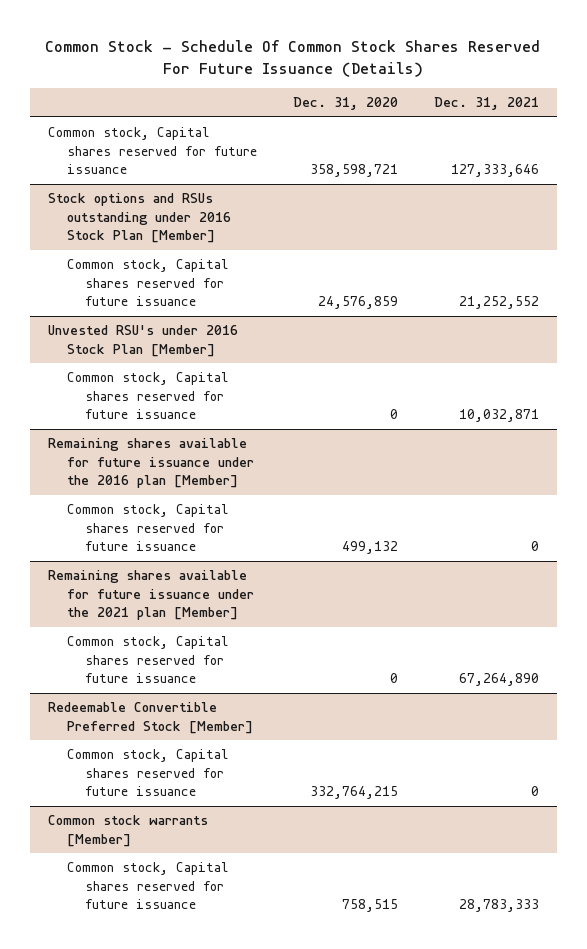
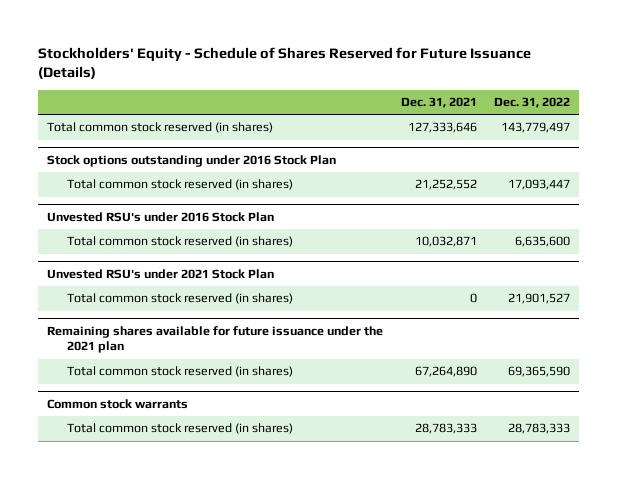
- Common Stock - Schedule Of Common Stock Shares Reserved For Future Issuance (Details)
+ Stockholders' Equity - Schedule of Shares Reserved for Future Issuance (Details)
- | Dec. 31, 2020 | Dec. 31, 2021
+ | Dec. 31, 2021 | Dec. 31, 2022
- Common stock, Capital shares reserved for future issuance | 358,598,721 | 127,333,646
- Stock options and RSUs outstanding under 2016 Stock Plan [Member]
- Common stock, Capital shares reserved for future issuance | 24,576,859 | 21,252,552
- Unvested RSU's under 2016 Stock Plan [Member]
- Common stock, Capital shares reserved for future issuance | 0 | 10,032,871
- Remaining shares available for future issuance under the 2016 plan [Member]
- Common stock, Capital shares reserved for future issuance | 499,132 | 0
- Remaining shares available for future issuance under the 2021 plan [Member]
- Common stock, Capital shares reserved for future issuance | 0 | 67,264,890
- Redeemable Convertible Preferred Stock [Member]
- Common stock, Capital shares reserved for future issuance | 332,764,215 | 0
- Common stock warrants [Member]
- Common stock, Capital shares reserved for future issuance | 758,515 | 28,783,333
+ Total common stock reserved (in shares) | 127,333,646 | 143,779,497
+ Stock options outstanding under 2016 Stock Plan
+ Total common stock reserved (in shares) | 21,252,552 | 17,093,447
+ Unvested RSU's under 2016 Stock Plan
+ Total common stock reserved (in shares) | 10,032,871 | 6,635,600
+ Unvested RSU's under 2021 Stock Plan
+ Total common stock reserved (in shares) | 0 | 21,901,527
+ Remaining shares available for future issuance under the 2021 plan
+ Total common stock reserved (in shares) | 67,264,890 | 69,365,590
+ Common stock warrants
+ Total common stock reserved (in shares) | 28,783,333 | 28,783,333

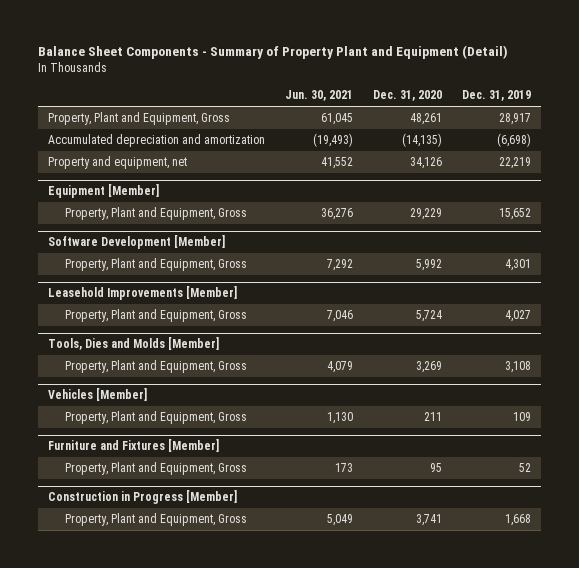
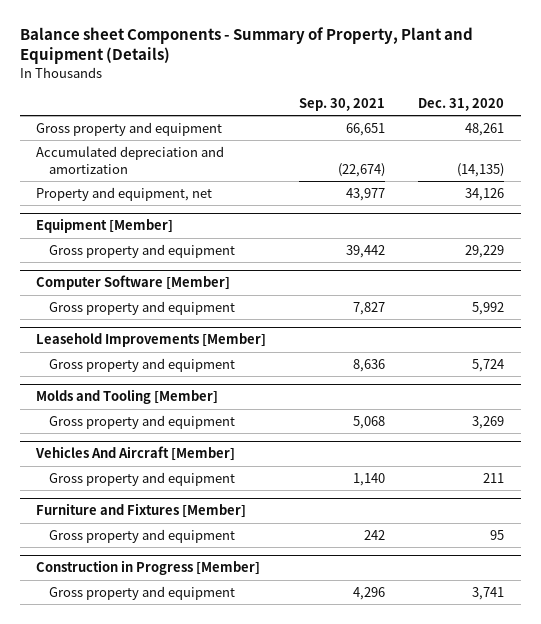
- Balance Sheet Components - Summary of Property Plant and Equipment (Detail)
+ Balance sheet Components - Summary of Property, Plant and Equipment (Details)
- | Jun. 30, 2021 | Dec. 31, 2020 | Dec. 31, 2019
+ | Sep. 30, 2021 | Dec. 31, 2020
- Property, Plant and Equipment, Gross | 61,045 | 48,261 | 28,917
+ Gross property and equipment | 66,651 | 48,261
@ Equipment [Member]
- Property, Plant and Equipment, Gross | 36,276 | 29,229 | 15,652
- Software Development [Member]
- Property, Plant and Equipment, Gross | 7,292 | 5,992 | 4,301
@ Equipment [Member]
+ Gross property and equipment | 39,442 | 29,229
+ Computer Software [Member]
+ Gross property and equipment | 7,827 | 5,992
@ Leasehold Improvements [Member]
- Property, Plant and Equipment, Gross | 7,046 | 5,724 | 4,027
- Tools, Dies and Molds [Member]
- Property, Plant and Equipment, Gross | 4,079 | 3,269 | 3,108
- Vehicles [Member]
- Property, Plant and Equipment, Gross | 1,130 | 211 | 109
@ Leasehold Improvements [Member]
+ Gross property and equipment | 8,636 | 5,724
+ Molds and Tooling [Member]
+ Gross property and equipment | 5,068 | 3,269
+ Vehicles And Aircraft [Member]
+ Gross property and equipment | 1,140 | 211
@ Furniture and Fixtures [Member]
- Property, Plant and Equipment, Gross | 173 | 95 | 52
+ Gross property and equipment | 242 | 95
@ Construction in Progress [Member]
- Property, Plant and Equipment, Gross | 5,049 | 3,741 | 1,668
+ Gross property and equipment | 4,296 | 3,741

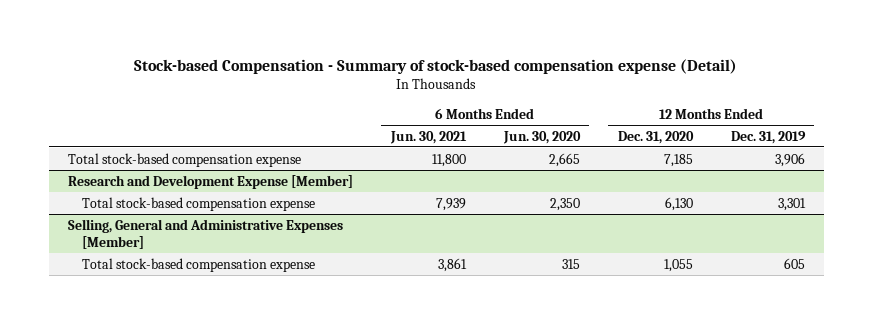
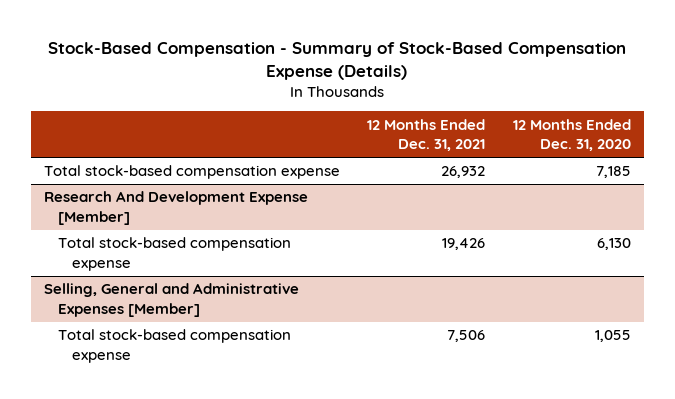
- Stock-based Compensation - Summary of stock-based compensation expense (Detail)
+ Stock-Based Compensation - Summary of Stock-Based Compensation Expense (Details)
- | 6 Months Ended Jun. 30, 2021 | 6 Months Ended Jun. 30, 2020 | 12 Months Ended Dec. 31, 2020 | 12 Months Ended Dec. 31, 2019
+ | 12 Months Ended Dec. 31, 2021 | 12 Months Ended Dec. 31, 2020
- Research and Development Expense [Member]
+ Research And Development Expense [Member]

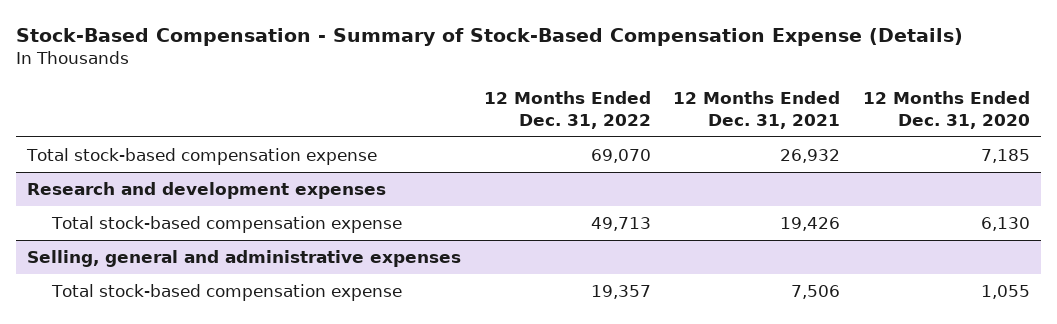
- | 12 Months Ended Dec. 31, 2021 | 12 Months Ended Dec. 31, 2020
+ | 12 Months Ended Dec. 31, 2022 | 12 Months Ended Dec. 31, 2021 | 12 Months Ended Dec. 31, 2020
- Research And Development Expense [Member]
+ Research and development expenses
- Selling, General and Administrative Expenses [Member]
+ Selling, general and administrative expenses

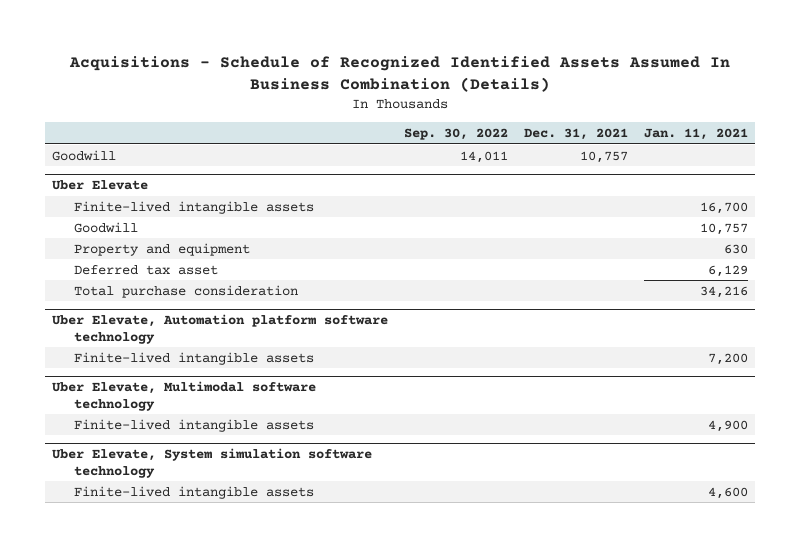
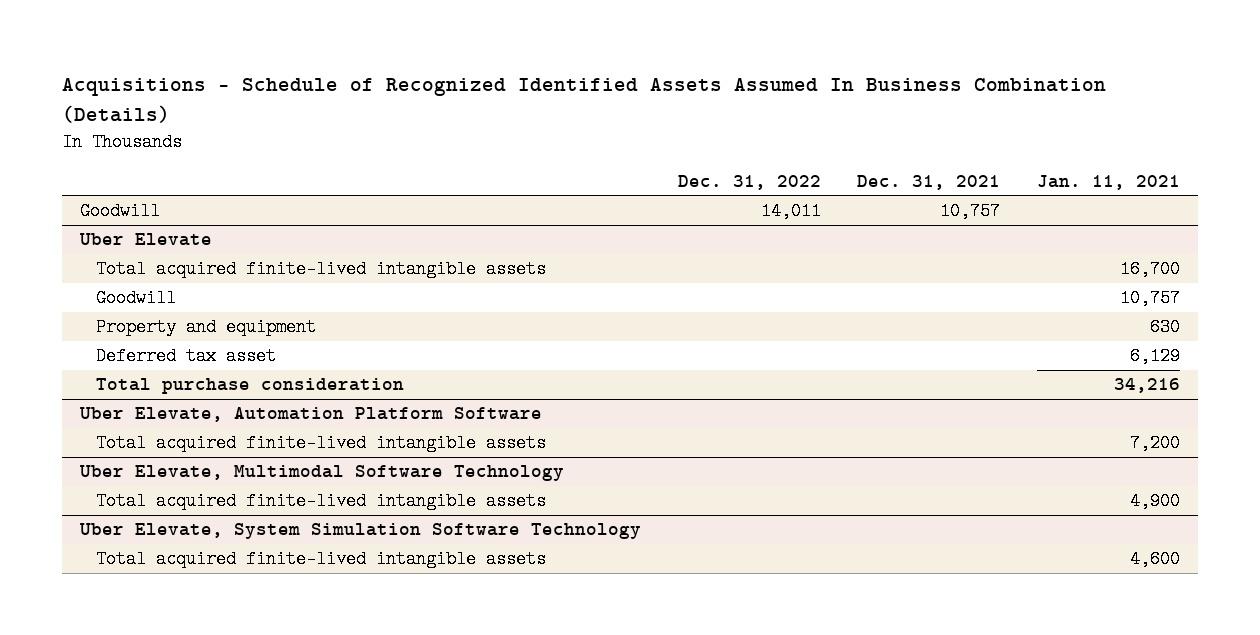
- | Sep. 30, 2022 | Dec. 31, 2021 | Jan. 11, 2021
+ | Dec. 31, 2022 | Dec. 31, 2021 | Jan. 11, 2021
@ Uber Elevate
- Finite-lived intangible assets | | | 16,700
+ Total acquired finite-lived intangible assets | | | 16,700
- Uber Elevate, Automation platform software technology
- Finite-lived intangible assets | | | 7,200
- Uber Elevate, Multimodal software technology
- Finite-lived intangible assets | | | 4,900
- Uber Elevate, System simulation software technology
- Finite-lived intangible assets | | | 4,600
+ Uber Elevate, Automation Platform Software
+ Total acquired finite-lived intangible assets | | | 7,200
+ Uber Elevate, Multimodal Software Technology
+ Total acquired finite-lived intangible assets | | | 4,900
+ Uber Elevate, System Simulation Software Technology
+ Total acquired finite-lived intangible assets | | | 4,600

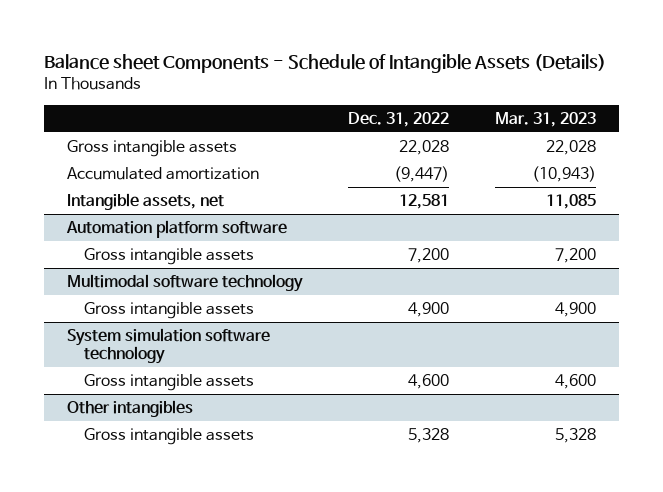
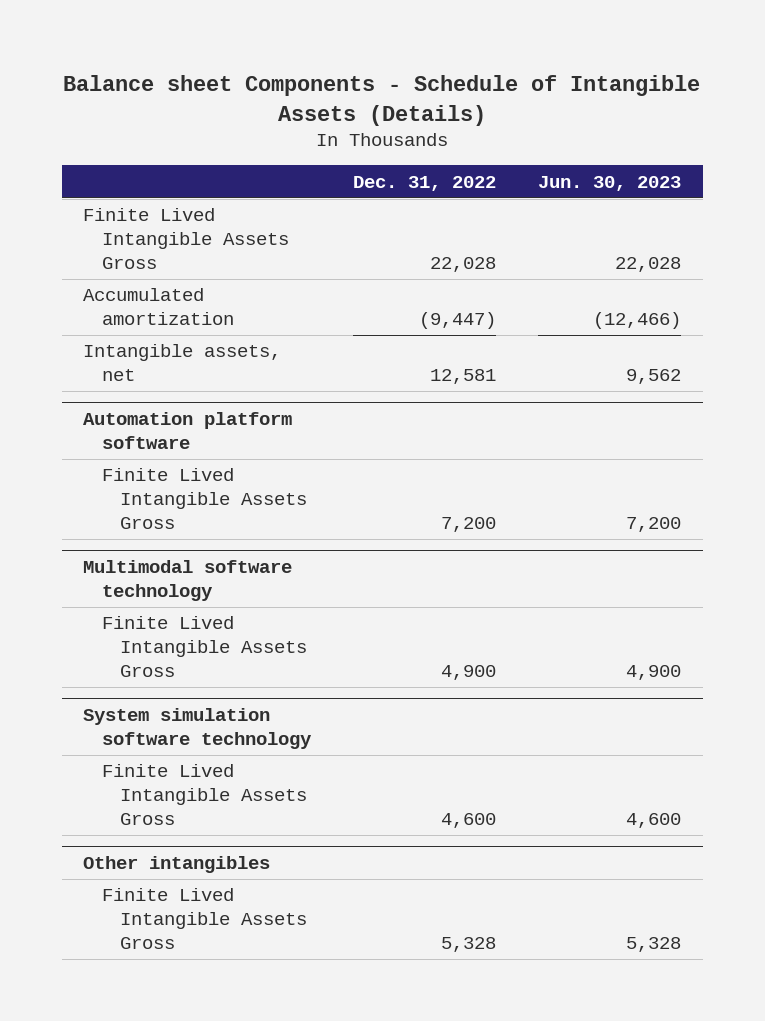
- | Dec. 31, 2022 | Mar. 31, 2023
+ | Dec. 31, 2022 | Jun. 30, 2023
- Gross intangible assets | 22,028 | 22,028
+ Finite Lived Intangible Assets Gross | 22,028 | 22,028
@ Automation platform software
- Gross intangible assets | 7,200 | 7,200
+ Finite Lived Intangible Assets Gross | 7,200 | 7,200
@ Multimodal software technology
- Gross intangible assets | 4,900 | 4,900
+ Finite Lived Intangible Assets Gross | 4,900 | 4,900
@ System simulation software technology
- Gross intangible assets | 4,600 | 4,600
+ Finite Lived Intangible Assets Gross | 4,600 | 4,600
@ Other intangibles
- Gross intangible assets | 5,328 | 5,328
+ Finite Lived Intangible Assets Gross | 5,328 | 5,328

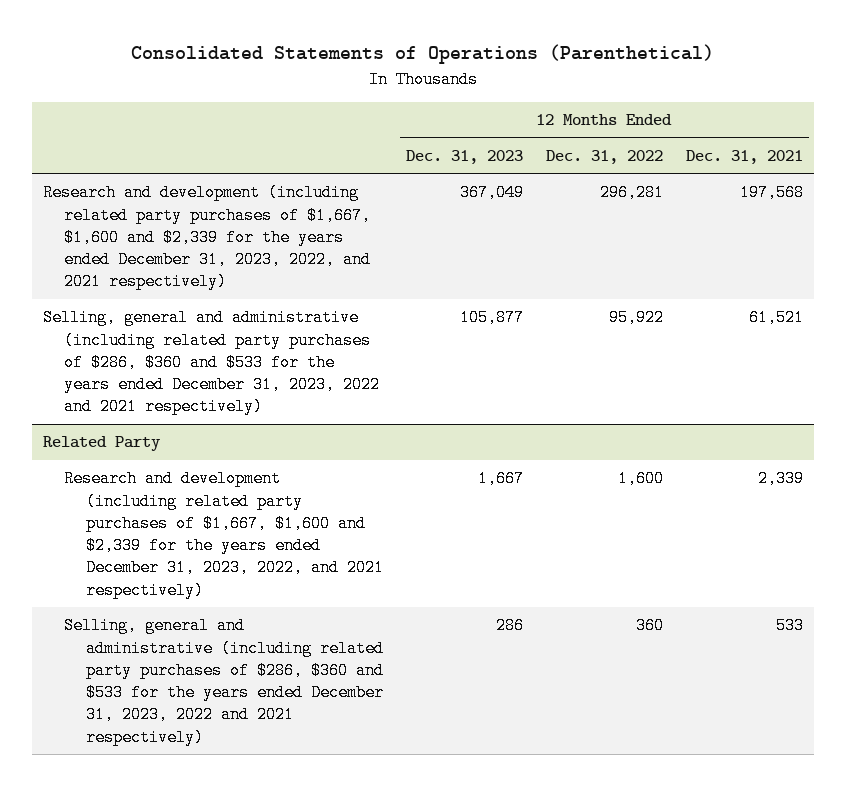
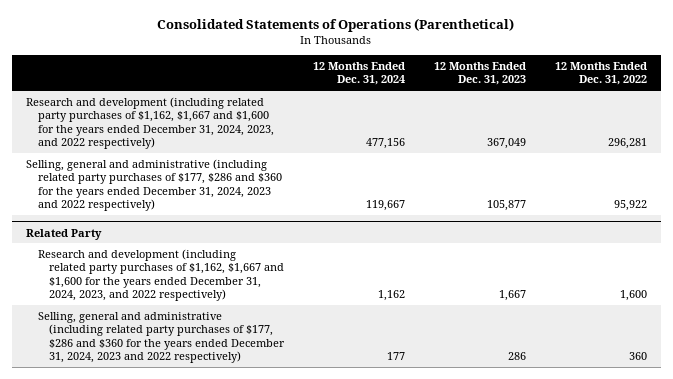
- | 12 Months Ended Dec. 31, 2023 | 12 Months Ended Dec. 31, 2022 | 12 Months Ended Dec. 31, 2021
+ | 12 Months Ended Dec. 31, 2024 | 12 Months Ended Dec. 31, 2023 | 12 Months Ended Dec. 31, 2022
- Research and development (including related party purchases of $1,667, $1,600 and $2,339 for the years ended December 31, 2023, 2022, and 2021 respectively) | 367,049 | 296,281 | 197,568
- Selling, general and administrative (including related party purchases of $286, $360 and $533 for the years ended December 31, 2023, 2022 and 2021 respectively) | 105,877 | 95,922 | 61,521
+ Research and development (including related party purchases of $1,162, $1,667 and $1,600 for the years ended December 31, 2024, 2023, and 2022 respectively) | 477,156 | 367,049 | 296,281
+ Selling, general and administrative (including related party purchases of $177, $286 and $360 for the years ended December 31, 2024, 2023 and 2022 respectively) | 119,667 | 105,877 | 95,922
@ Related Party
- Research and development (including related party purchases of $1,667, $1,600 and $2,339 for the years ended December 31, 2023, 2022, and 2021 respectively) | 1,667 | 1,600 | 2,339
- Selling, general and administrative (including related party purchases of $286, $360 and $533 for the years ended December 31, 2023, 2022 and 2021 respectively) | 286 | 360 | 533
+ Research and development (including related party purchases of $1,162, $1,667 and $1,600 for the years ended December 31, 2024, 2023, and 2022 respectively) | 1,162 | 1,667 | 1,600
+ Selling, general and administrative (including related party purchases of $177, $286 and $360 for the years ended December 31, 2024, 2023 and 2022 respectively) | 177 | 286 | 360

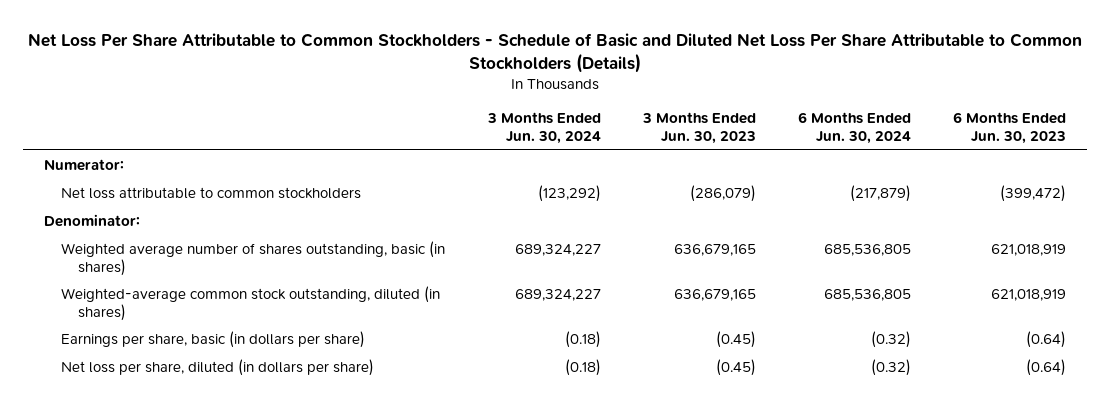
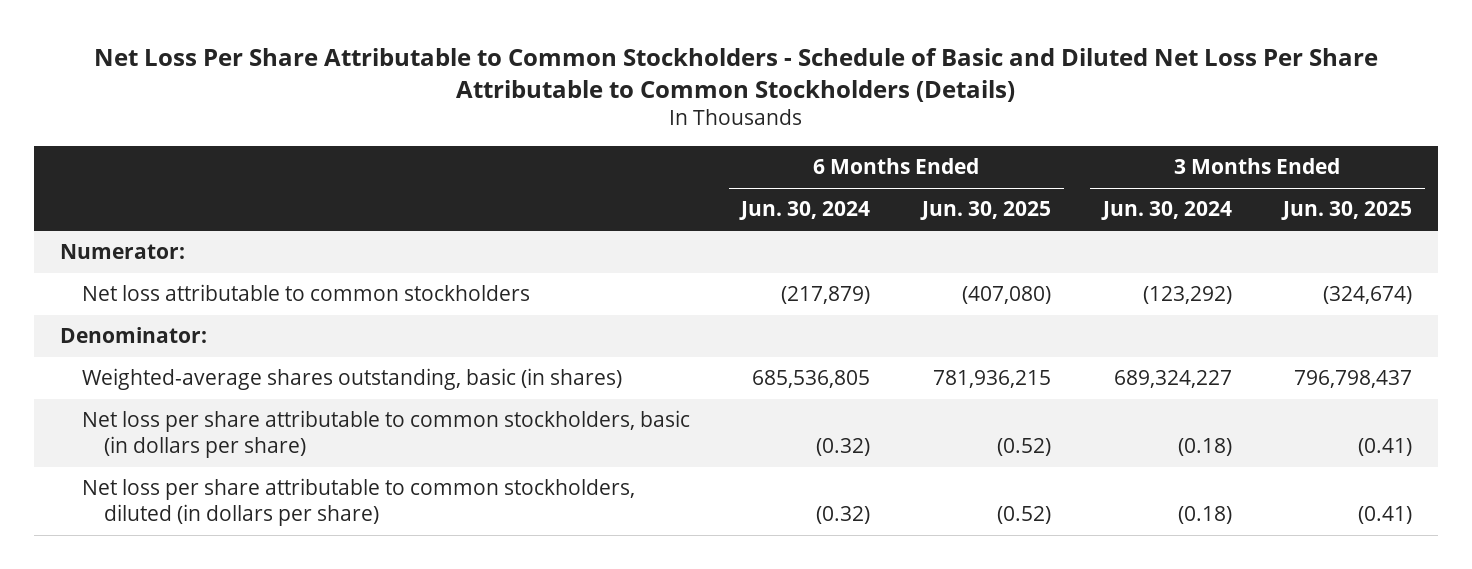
- | 3 Months Ended Jun. 30, 2024 | 3 Months Ended Jun. 30, 2023 | 6 Months Ended Jun. 30, 2024 | 6 Months Ended Jun. 30, 2023
+ | 6 Months Ended Jun. 30, 2024 | 6 Months Ended Jun. 30, 2025 | 3 Months Ended Jun. 30, 2024 | 3 Months Ended Jun. 30, 2025
- Weighted average number of shares outstanding, basic (in shares) | 689,324,227 | 636,679,165 | 685,536,805 | 621,018,919
- Weighted-average common stock outstanding, diluted (in shares) | 689,324,227 | 636,679,165 | 685,536,805 | 621,018,919
- Earnings per share, basic (in dollars per share) | (0.18) | (0.45) | (0.32) | (0.64)
- Net loss per share, diluted (in dollars per share) | (0.18) | (0.45) | (0.32) | (0.64)
+ Weighted-average shares outstanding, basic (in shares) | 685,536,805 | 781,936,215 | 689,324,227 | 796,798,437
+ Net loss per share attributable to common stockholders, basic (in dollars per share) | (0.32) | (0.52) | (0.18) | (0.41)
+ Net loss per share attributable to common stockholders, diluted (in dollars per share) | (0.32) | (0.52) | (0.18) | (0.41)

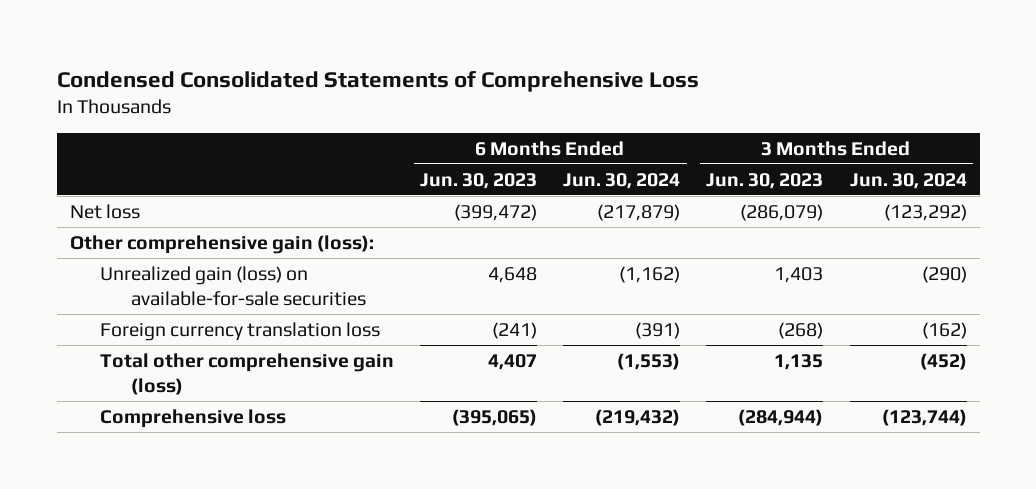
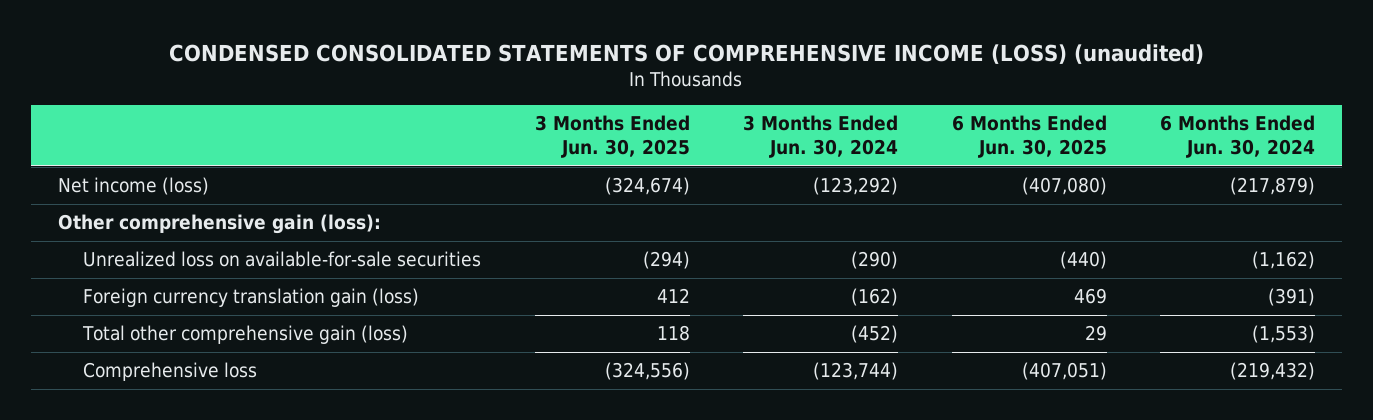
- Condensed Consolidated Statements of Comprehensive Loss
+ CONDENSED CONSOLIDATED STATEMENTS OF COMPREHENSIVE INCOME (LOSS) (unaudited)
- | 6 Months Ended Jun. 30, 2023 | 6 Months Ended Jun. 30, 2024 | 3 Months Ended Jun. 30, 2023 | 3 Months Ended Jun. 30, 2024
+ | 3 Months Ended Jun. 30, 2025 | 3 Months Ended Jun. 30, 2024 | 6 Months Ended Jun. 30, 2025 | 6 Months Ended Jun. 30, 2024
- Net loss | (399,472) | (217,879) | (286,079) | (123,292)
+ Net income (loss) | (324,674) | (123,292) | (407,080) | (217,879)
- Unrealized gain (loss) on available-for-sale securities | 4,648 | (1,162) | 1,403 | (290)
- Foreign currency translation loss | (241) | (391) | (268) | (162)
+ Unrealized loss on available-for-sale securities | (294) | (290) | (440) | (1,162)
+ Foreign currency translation gain (loss) | 412 | (162) | 469 | (391)

